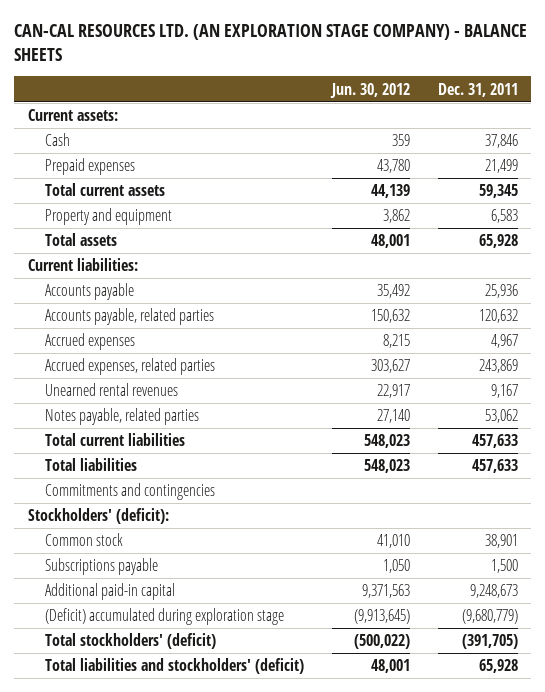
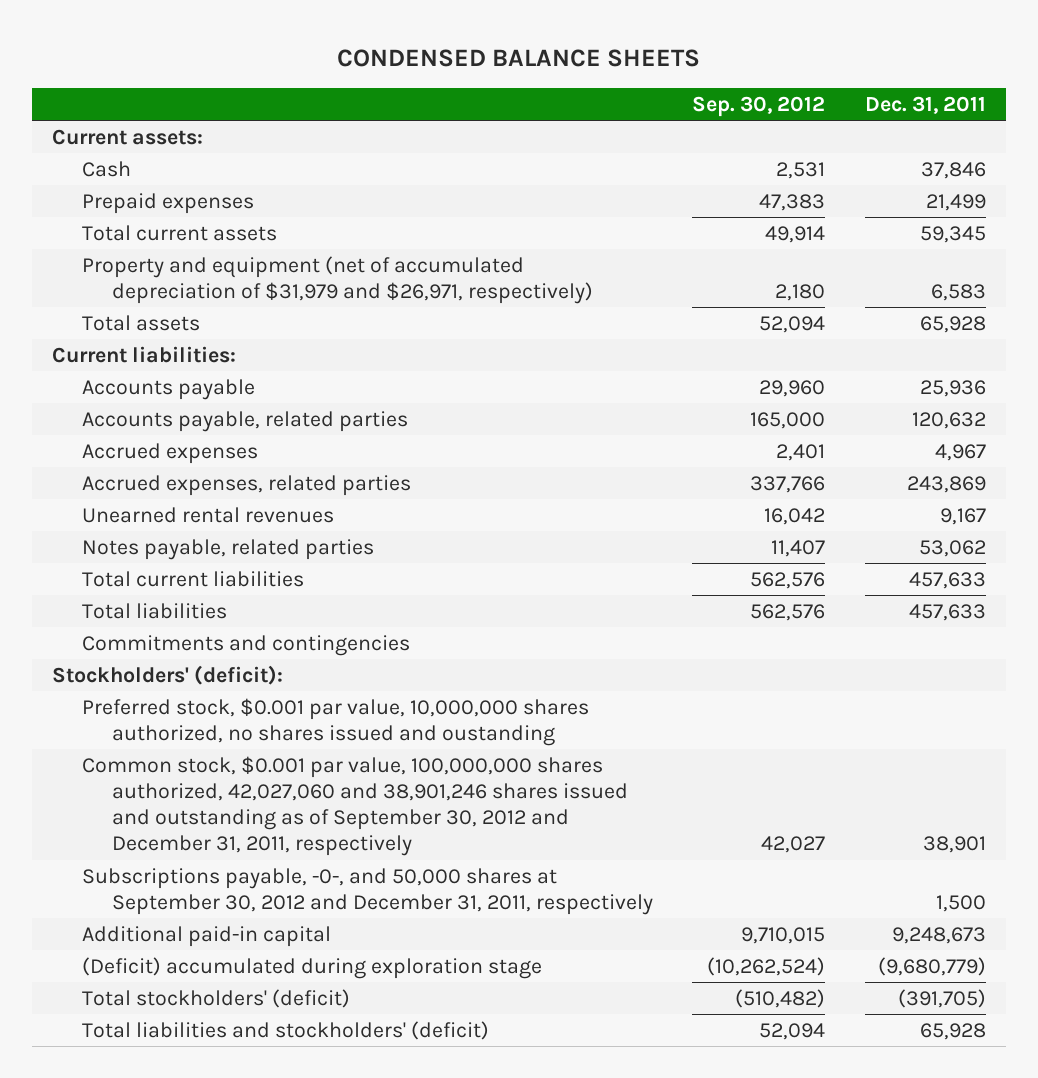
- CAN-CAL RESOURCES LTD. (AN EXPLORATION STAGE COMPANY) - BALANCE SHEETS
+ CONDENSED BALANCE SHEETS
- | Jun. 30, 2012 | Dec. 31, 2011
+ | Sep. 30, 2012 | Dec. 31, 2011
- Property and equipment | 3,862 | 6,583
+ Property and equipment (net of accumulated depreciation of $31,979 and $26,971, respectively) | 2,180 | 6,583
- Common stock | 41,010 | 38,901
- Subscriptions payable | 1,050 | 1,500
+ Preferred stock, $0.001 par value, 10,000,000 shares authorized, no shares issued and oustanding
+ Common stock, $0.001 par value, 100,000,000 shares authorized, 42,027,060 and 38,901,246 shares issued and outstanding as of September 30, 2012 and December 31, 2011, respectively | 42,027 | 38,901
+ Subscriptions payable, -0-, and 50,000 shares at September 30, 2012 and December 31, 2011, respectively | | 1,500

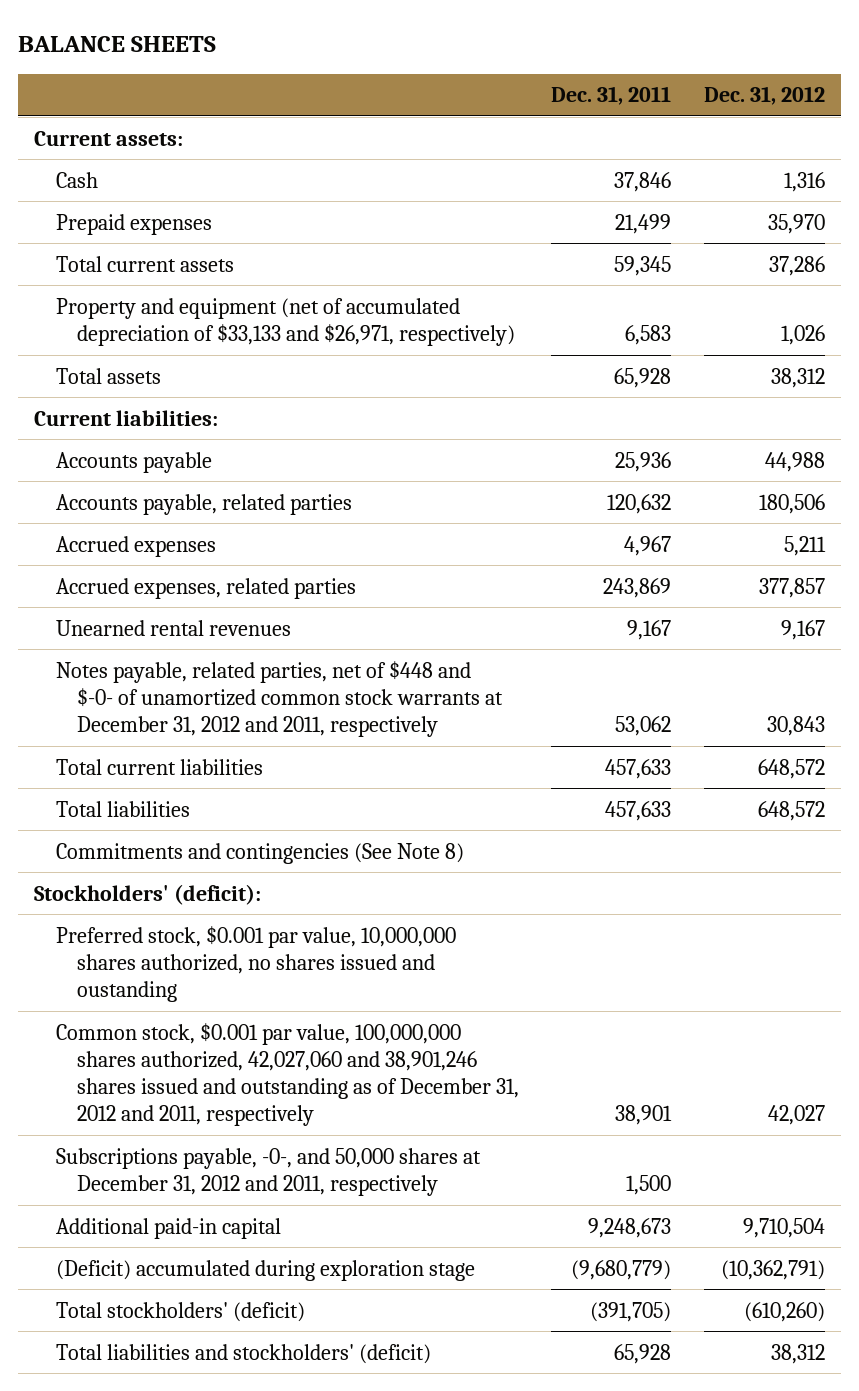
- CONDENSED BALANCE SHEETS
+ BALANCE SHEETS
- | Sep. 30, 2012 | Dec. 31, 2011
+ | Dec. 31, 2011 | Dec. 31, 2012
- Property and equipment (net of accumulated depreciation of $31,979 and $26,971, respectively) | 2,180 | 6,583
+ Property and equipment (net of accumulated depreciation of $33,133 and $26,971, respectively) | 6,583 | 1,026
- Notes payable, related parties | 11,407 | 53,062
+ Notes payable, related parties, net of $448 and $-0- of unamortized common stock warrants at December 31, 2012 and 2011, respectively | 53,062 | 30,843
- Commitments and contingencies
+ Commitments and contingencies (See Note 8)
- Common stock, $0.001 par value, 100,000,000 shares authorized, 42,027,060 and 38,901,246 shares issued and outstanding as of September 30, 2012 and December 31, 2011, respectively | 42,027 | 38,901
- Subscriptions payable, -0-, and 50,000 shares at September 30, 2012 and December 31, 2011, respectively | | 1,500
+ Common stock, $0.001 par value, 100,000,000 shares authorized, 42,027,060 and 38,901,246 shares issued and outstanding as of December 31, 2012 and 2011, respectively | 38,901 | 42,027
+ Subscriptions payable, -0-, and 50,000 shares at December 31, 2012 and 2011, respectively | 1,500 |

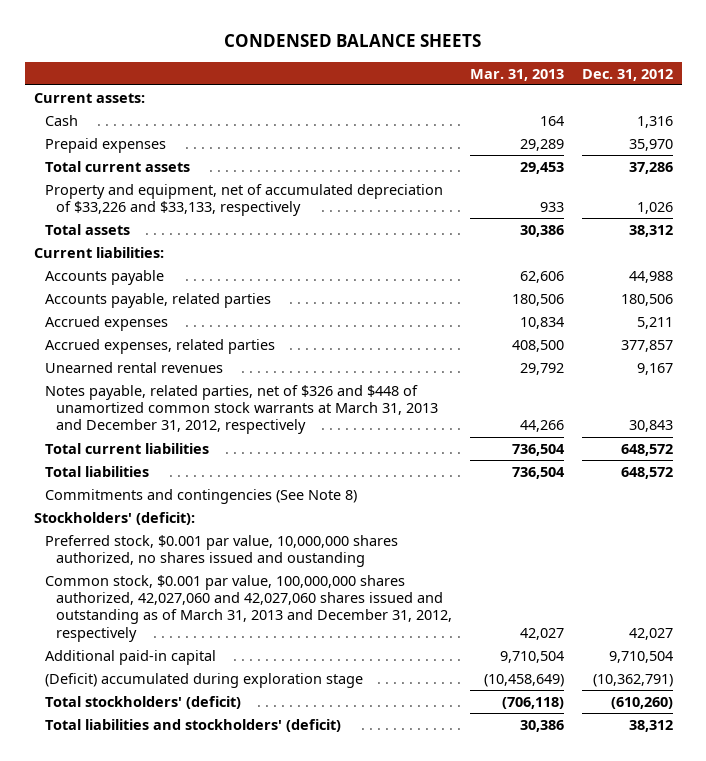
- BALANCE SHEETS
+ CONDENSED BALANCE SHEETS
- | Dec. 31, 2011 | Dec. 31, 2012
+ | Mar. 31, 2013 | Dec. 31, 2012
- Property and equipment (net of accumulated depreciation of $33,133 and $26,971, respectively) | 6,583 | 1,026
+ Property and equipment, net of accumulated depreciation of $33,226 and $33,133, respectively | 933 | 1,026
- Notes payable, related parties, net of $448 and $-0- of unamortized common stock warrants at December 31, 2012 and 2011, respectively | 53,062 | 30,843
+ Notes payable, related parties, net of $326 and $448 of unamortized common stock warrants at March 31, 2013 and December 31, 2012, respectively | 44,266 | 30,843
- Common stock, $0.001 par value, 100,000,000 shares authorized, 42,027,060 and 38,901,246 shares issued and outstanding as of December 31, 2012 and 2011, respectively | 38,901 | 42,027
- Subscriptions payable, -0-, and 50,000 shares at December 31, 2012 and 2011, respectively | 1,500 |
+ Common stock, $0.001 par value, 100,000,000 shares authorized, 42,027,060 and 42,027,060 shares issued and outstanding as of March 31, 2013 and December 31, 2012, respectively | 42,027 | 42,027

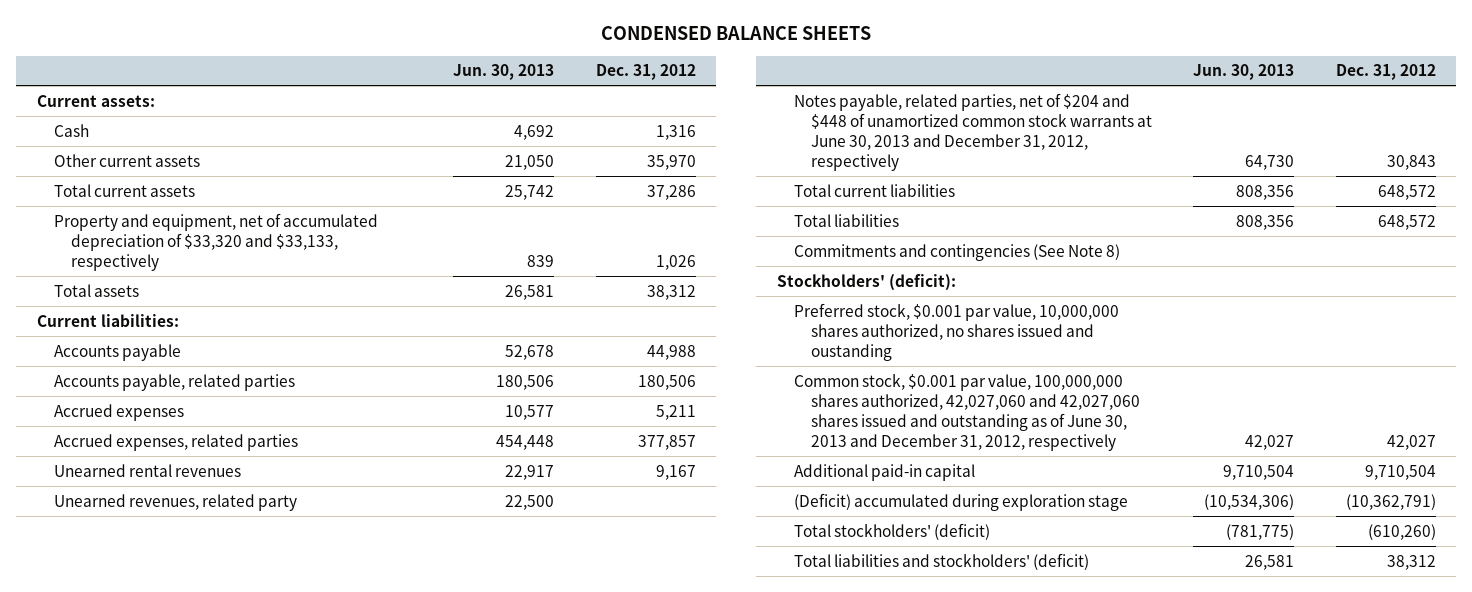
- | Mar. 31, 2013 | Dec. 31, 2012
+ | Jun. 30, 2013 | Dec. 31, 2012
- Prepaid expenses | 29,289 | 35,970
+ Other current assets | 21,050 | 35,970
- Property and equipment, net of accumulated depreciation of $33,226 and $33,133, respectively | 933 | 1,026
+ Property and equipment, net of accumulated depreciation of $33,320 and $33,133, respectively | 839 | 1,026
- Notes payable, related parties, net of $326 and $448 of unamortized common stock warrants at March 31, 2013 and December 31, 2012, respectively | 44,266 | 30,843
+ Unearned revenues, related party | 22,500 |
+ Notes payable, related parties, net of $204 and $448 of unamortized common stock warrants at June 30, 2013 and December 31, 2012, respectively | 64,730 | 30,843
- Common stock, $0.001 par value, 100,000,000 shares authorized, 42,027,060 and 42,027,060 shares issued and outstanding as of March 31, 2013 and December 31, 2012, respectively | 42,027 | 42,027
+ Common stock, $0.001 par value, 100,000,000 shares authorized, 42,027,060 and 42,027,060 shares issued and outstanding as of June 30, 2013 and December 31, 2012, respectively | 42,027 | 42,027

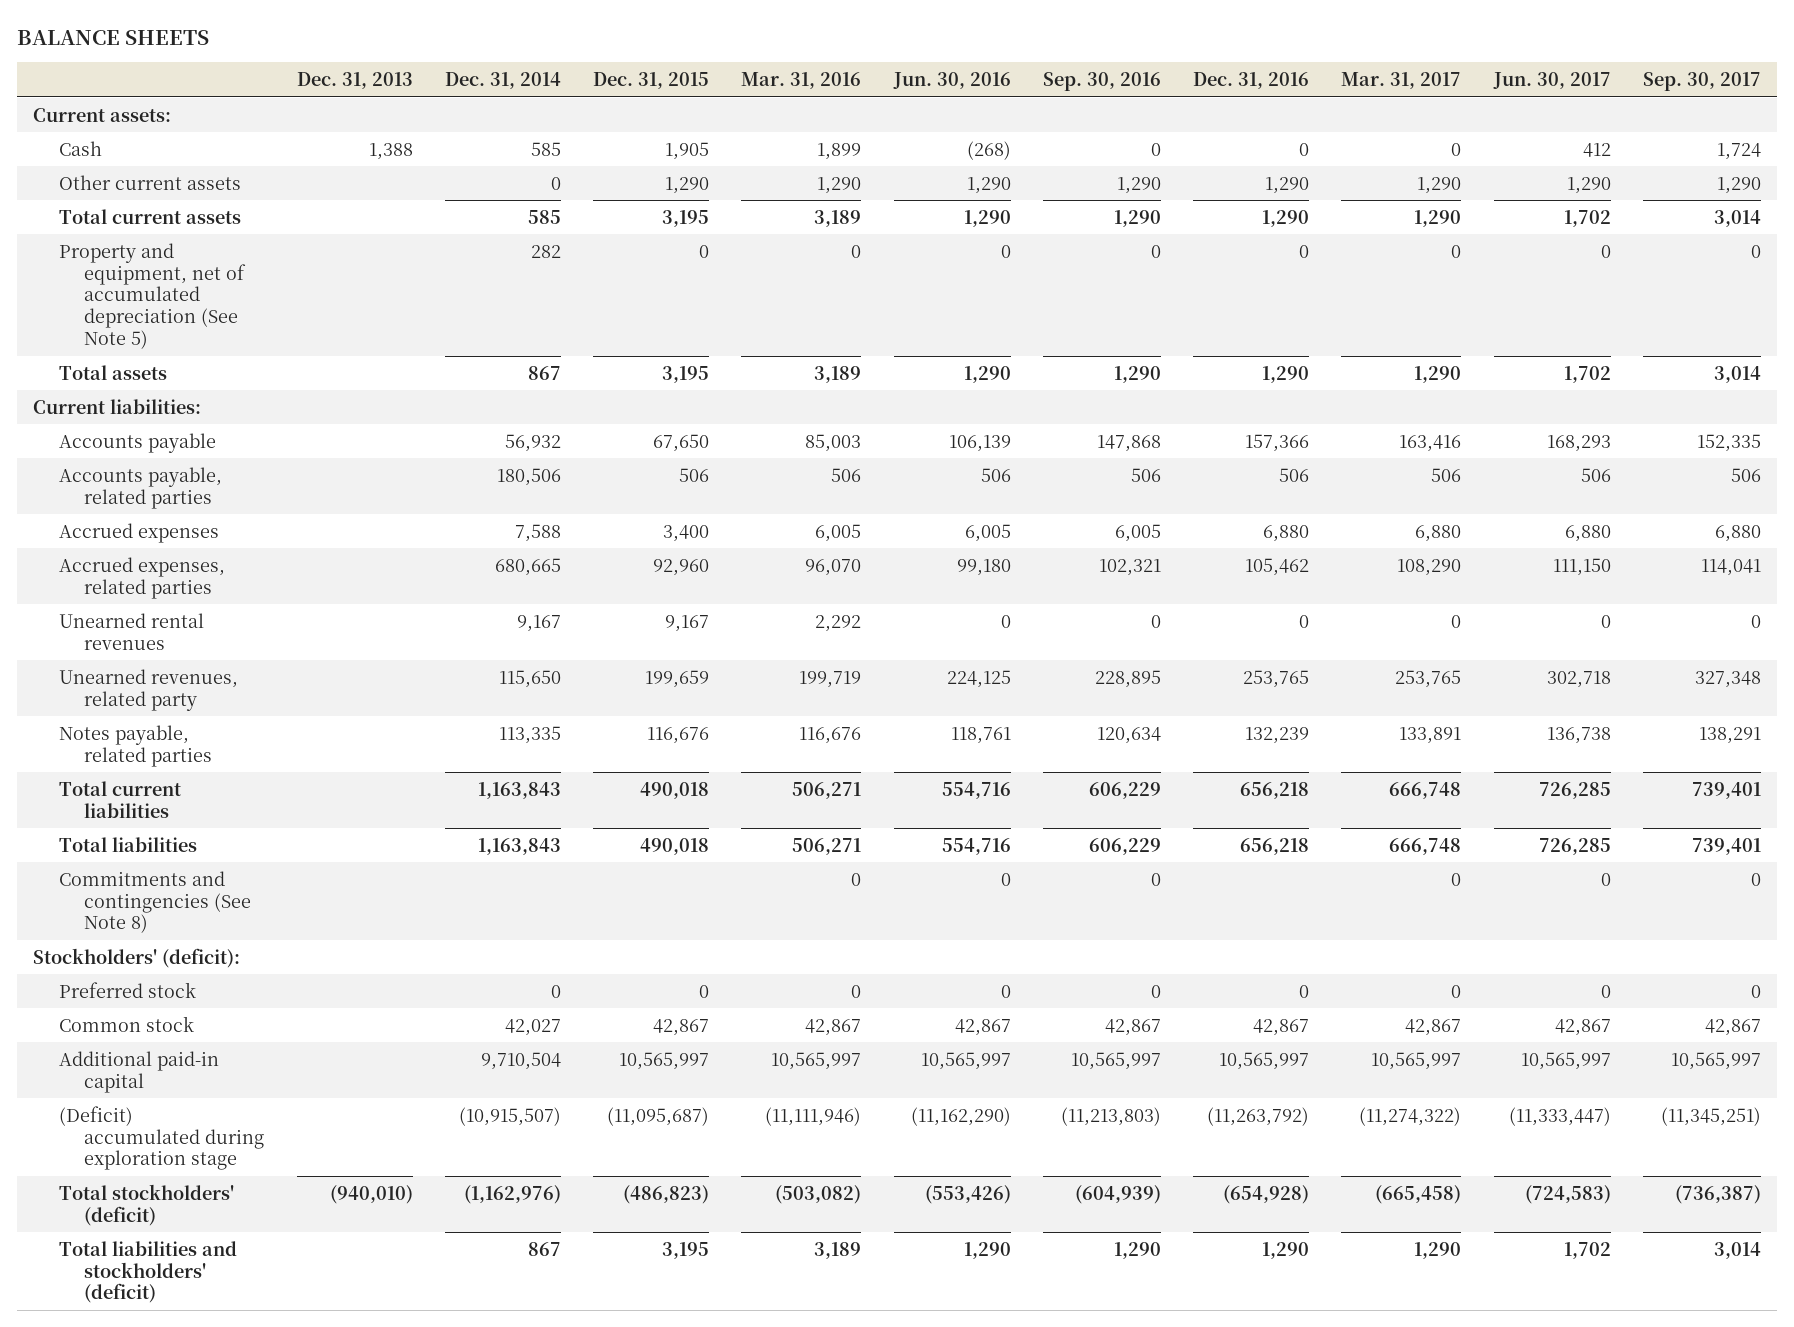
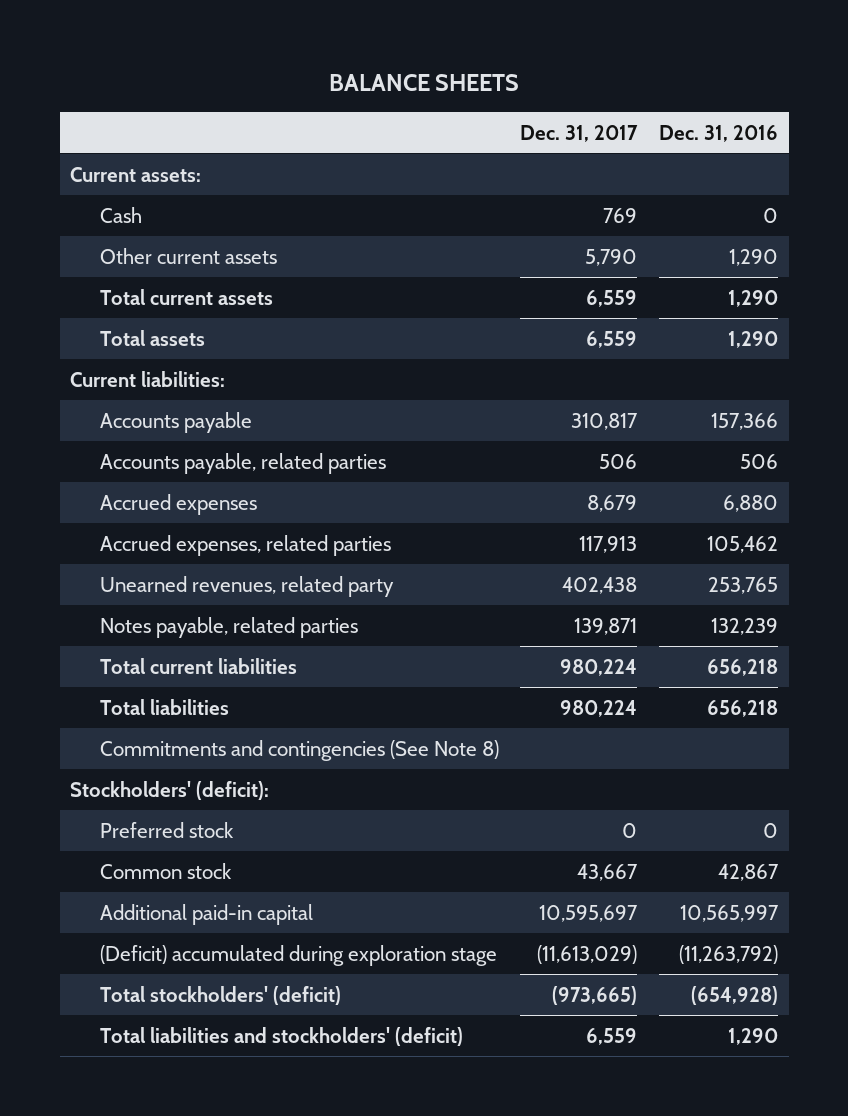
- | Dec. 31, 2013 | Dec. 31, 2014 | Dec. 31, 2015 | Mar. 31, 2016 | Jun. 30, 2016 | Sep. 30, 2016 | Dec. 31, 2016 | Mar. 31, 2017 | Jun. 30, 2017 | Sep. 30, 2017
+ | Dec. 31, 2017 | Dec. 31, 2016
- Property and equipment, net of accumulated depreciation (See Note 5) | | 282 | 0 | 0 | 0 | 0 | 0 | 0 | 0 | 0
- Unearned rental revenues | | 9,167 | 9,167 | 2,292 | 0 | 0 | 0 | 0 | 0 | 0

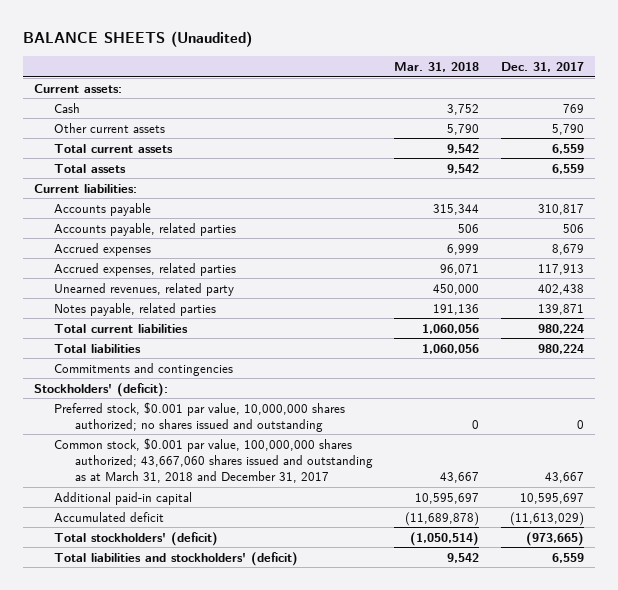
- BALANCE SHEETS
+ BALANCE SHEETS (Unaudited)
- | Dec. 31, 2017 | Dec. 31, 2016
+ | Mar. 31, 2018 | Dec. 31, 2017
- Commitments and contingencies (See Note 8)
+ Commitments and contingencies
- Preferred stock | 0 | 0
- Common stock | 43,667 | 42,867
+ Preferred stock, $0.001 par value, 10,000,000 shares authorized; no shares issued and outstanding | 0 | 0
+ Common stock, $0.001 par value, 100,000,000 shares authorized; 43,667,060 shares issued and outstanding as at March 31, 2018 and December 31, 2017 | 43,667 | 43,667
- (Deficit) accumulated during exploration stage | (11,613,029) | (11,263,792)
+ Accumulated deficit | (11,689,878) | (11,613,029)

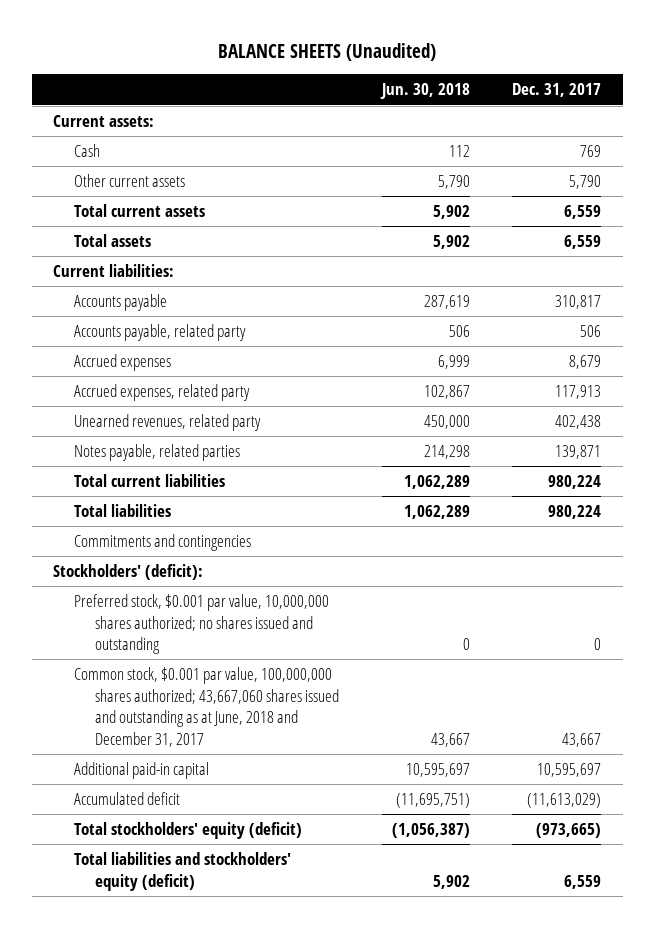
- | Mar. 31, 2018 | Dec. 31, 2017
+ | Jun. 30, 2018 | Dec. 31, 2017
- Accounts payable, related parties | 506 | 506
+ Accounts payable, related party | 506 | 506
- Accrued expenses, related parties | 96,071 | 117,913
+ Accrued expenses, related party | 102,867 | 117,913
- Common stock, $0.001 par value, 100,000,000 shares authorized; 43,667,060 shares issued and outstanding as at March 31, 2018 and December 31, 2017 | 43,667 | 43,667
+ Common stock, $0.001 par value, 100,000,000 shares authorized; 43,667,060 shares issued and outstanding as at June, 2018 and December 31, 2017 | 43,667 | 43,667
- Total stockholders' (deficit) | (1,050,514) | (973,665)
- Total liabilities and stockholders' (deficit) | 9,542 | 6,559
+ Total stockholders' equity (deficit) | (1,056,387) | (973,665)
+ Total liabilities and stockholders' equity (deficit) | 5,902 | 6,559

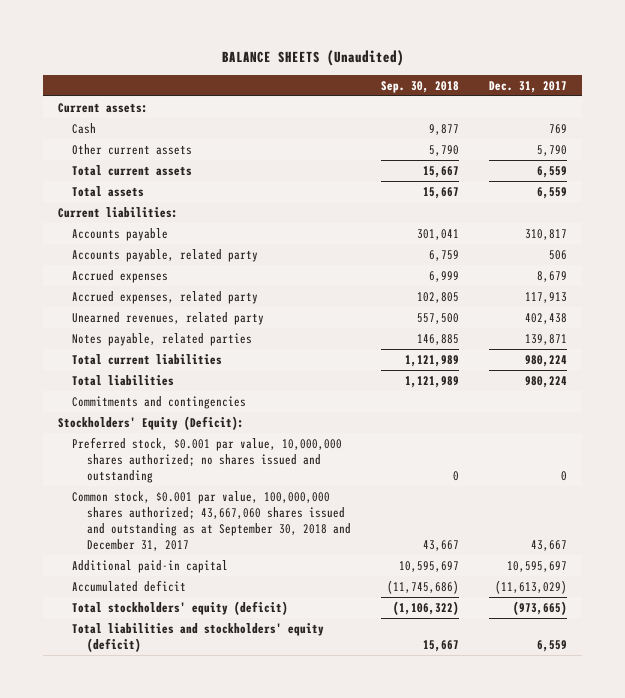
- | Jun. 30, 2018 | Dec. 31, 2017
+ | Sep. 30, 2018 | Dec. 31, 2017
- Stockholders' (deficit):
+ Stockholders' Equity (Deficit):
- Common stock, $0.001 par value, 100,000,000 shares authorized; 43,667,060 shares issued and outstanding as at June, 2018 and December 31, 2017 | 43,667 | 43,667
+ Common stock, $0.001 par value, 100,000,000 shares authorized; 43,667,060 shares issued and outstanding as at September 30, 2018 and December 31, 2017 | 43,667 | 43,667

